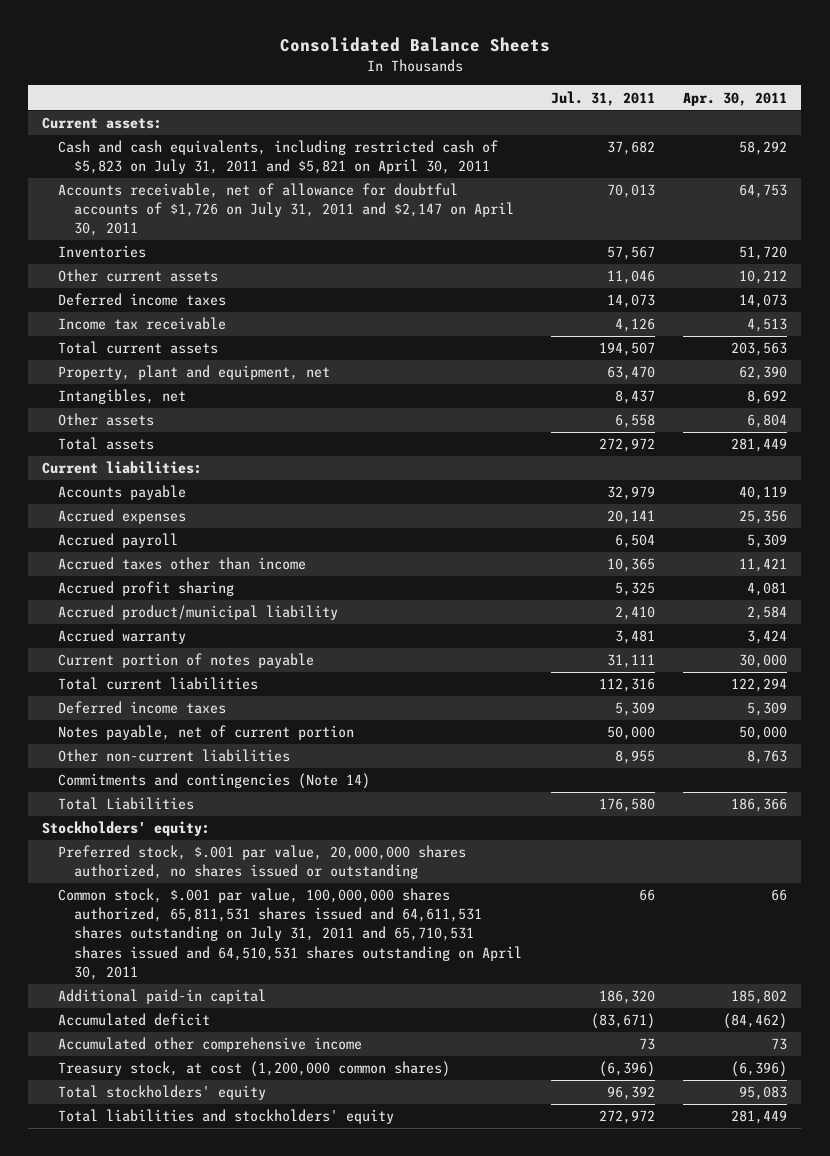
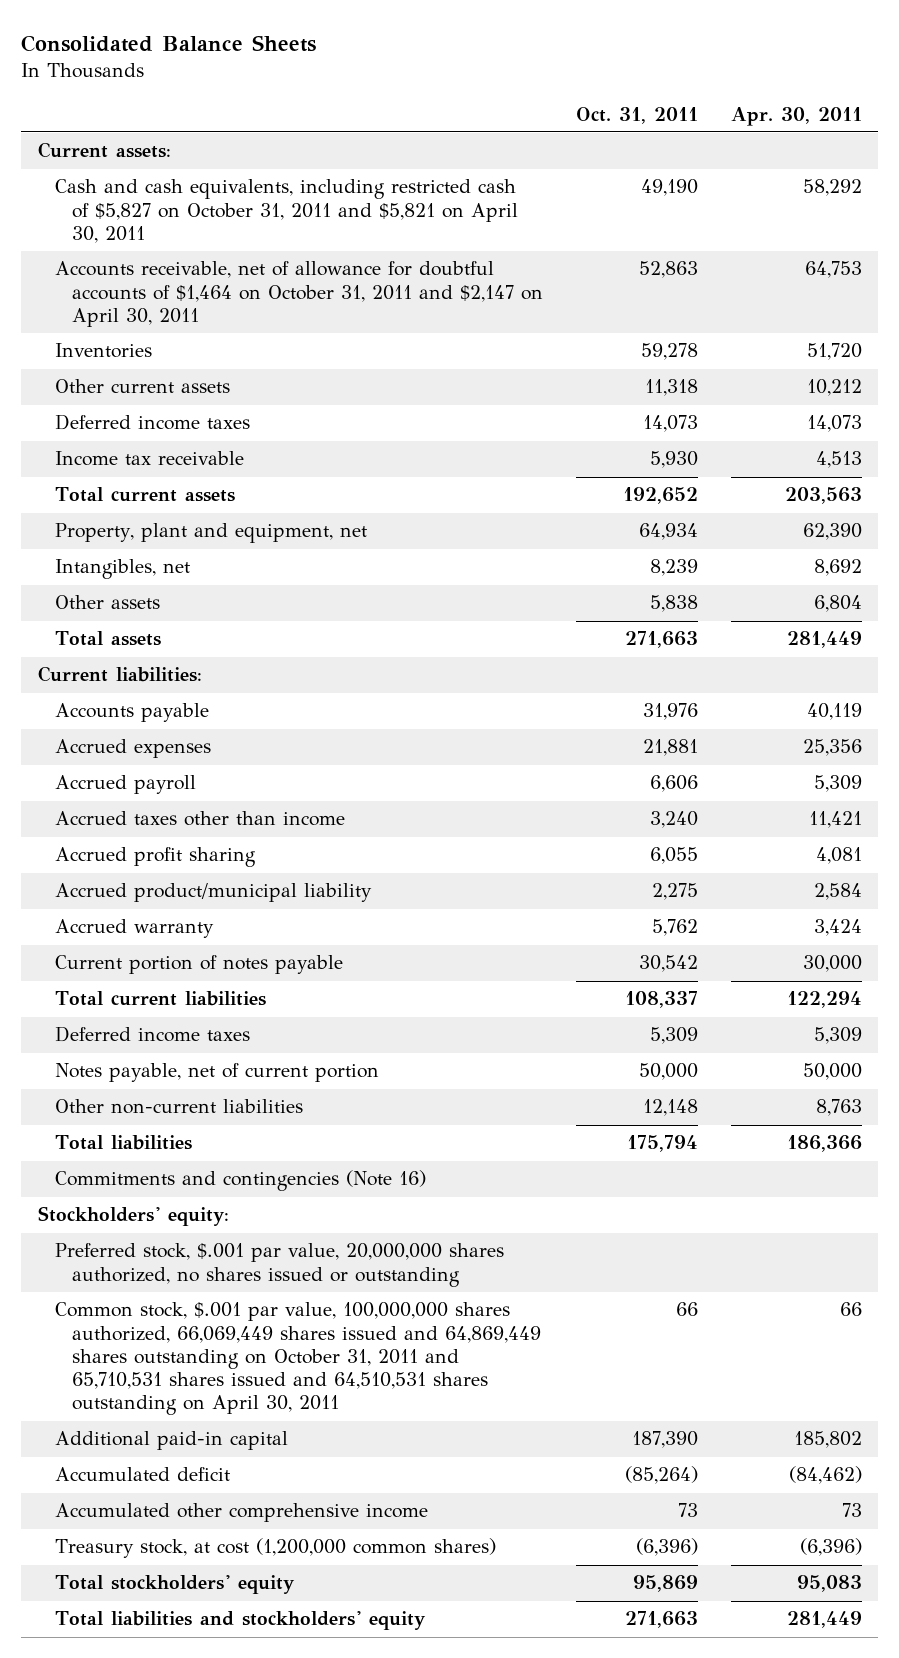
- | Jul. 31, 2011 | Apr. 30, 2011
+ | Oct. 31, 2011 | Apr. 30, 2011
- Cash and cash equivalents, including restricted cash of $5,823 on July 31, 2011 and $5,821 on April 30, 2011 | 37,682 | 58,292
- Accounts receivable, net of allowance for doubtful accounts of $1,726 on July 31, 2011 and $2,147 on April 30, 2011 | 70,013 | 64,753
+ Cash and cash equivalents, including restricted cash of $5,827 on October 31, 2011 and $5,821 on April 30, 2011 | 49,190 | 58,292
+ Accounts receivable, net of allowance for doubtful accounts of $1,464 on October 31, 2011 and $2,147 on April 30, 2011 | 52,863 | 64,753
- Commitments and contingencies (Note 14)
- Total Liabilities | 176,580 | 186,366
+ Total liabilities | 175,794 | 186,366
+ Commitments and contingencies (Note 16)
- Common stock, $.001 par value, 100,000,000 shares authorized, 65,811,531 shares issued and 64,611,531 shares outstanding on July 31, 2011 and 65,710,531 shares issued and 64,510,531 shares outstanding on April 30, 2011 | 66 | 66
+ Common stock, $.001 par value, 100,000,000 shares authorized, 66,069,449 shares issued and 64,869,449 shares outstanding on October 31, 2011 and 65,710,531 shares issued and 64,510,531 shares outstanding on April 30, 2011 | 66 | 66

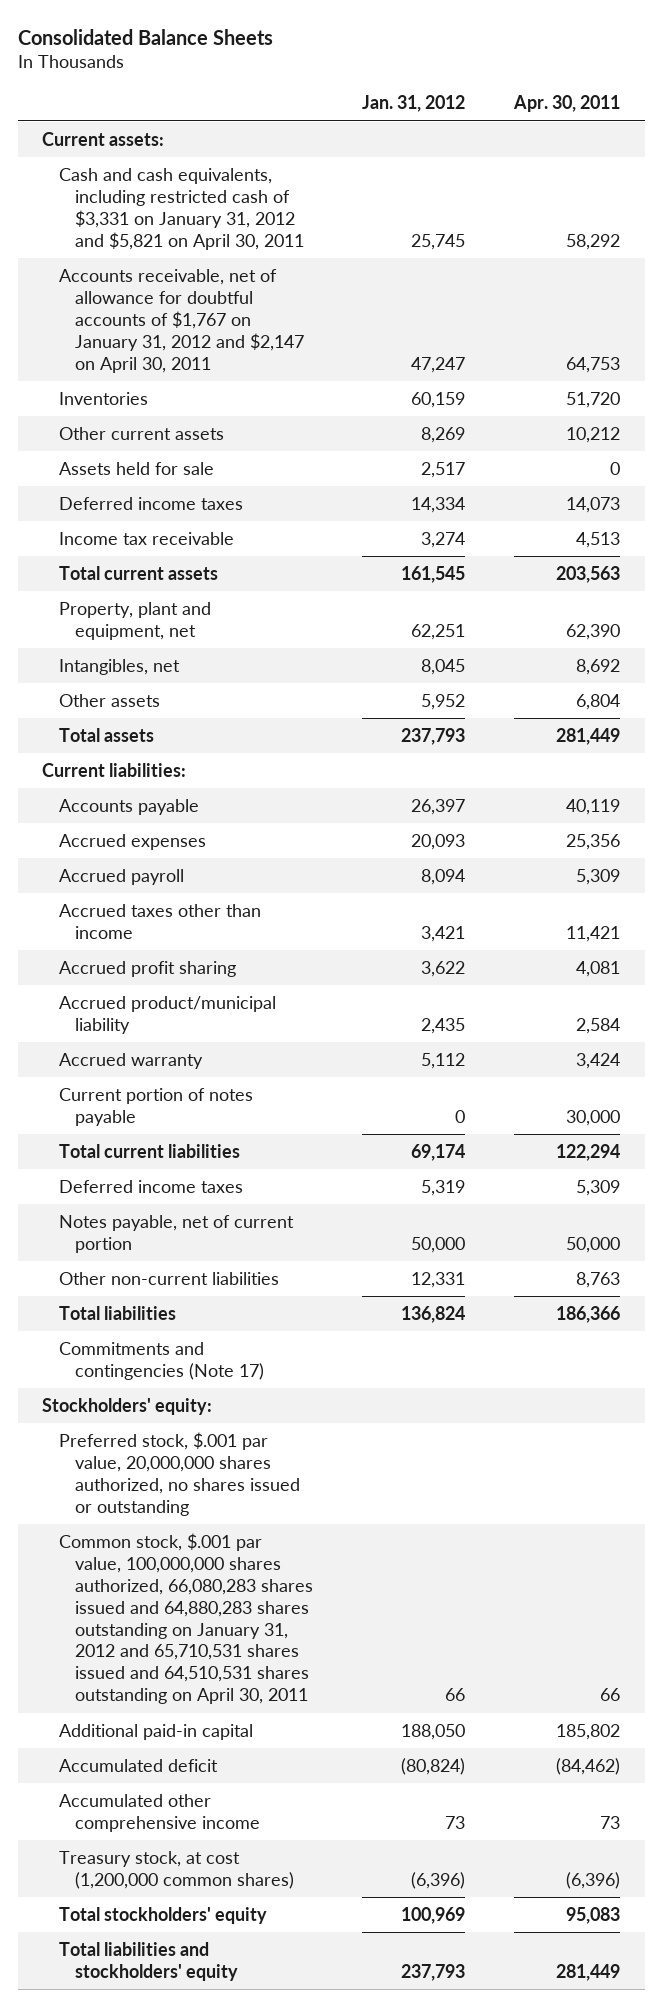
- | Oct. 31, 2011 | Apr. 30, 2011
+ | Jan. 31, 2012 | Apr. 30, 2011
- Cash and cash equivalents, including restricted cash of $5,827 on October 31, 2011 and $5,821 on April 30, 2011 | 49,190 | 58,292
- Accounts receivable, net of allowance for doubtful accounts of $1,464 on October 31, 2011 and $2,147 on April 30, 2011 | 52,863 | 64,753
+ Cash and cash equivalents, including restricted cash of $3,331 on January 31, 2012 and $5,821 on April 30, 2011 | 25,745 | 58,292
+ Accounts receivable, net of allowance for doubtful accounts of $1,767 on January 31, 2012 and $2,147 on April 30, 2011 | 47,247 | 64,753
+ Assets held for sale | 2,517 | 0
- Commitments and contingencies (Note 16)
+ Commitments and contingencies (Note 17)
- Common stock, $.001 par value, 100,000,000 shares authorized, 66,069,449 shares issued and 64,869,449 shares outstanding on October 31, 2011 and 65,710,531 shares issued and 64,510,531 shares outstanding on April 30, 2011 | 66 | 66
+ Common stock, $.001 par value, 100,000,000 shares authorized, 66,080,283 shares issued and 64,880,283 shares outstanding on January 31, 2012 and 65,710,531 shares issued and 64,510,531 shares outstanding on April 30, 2011 | 66 | 66

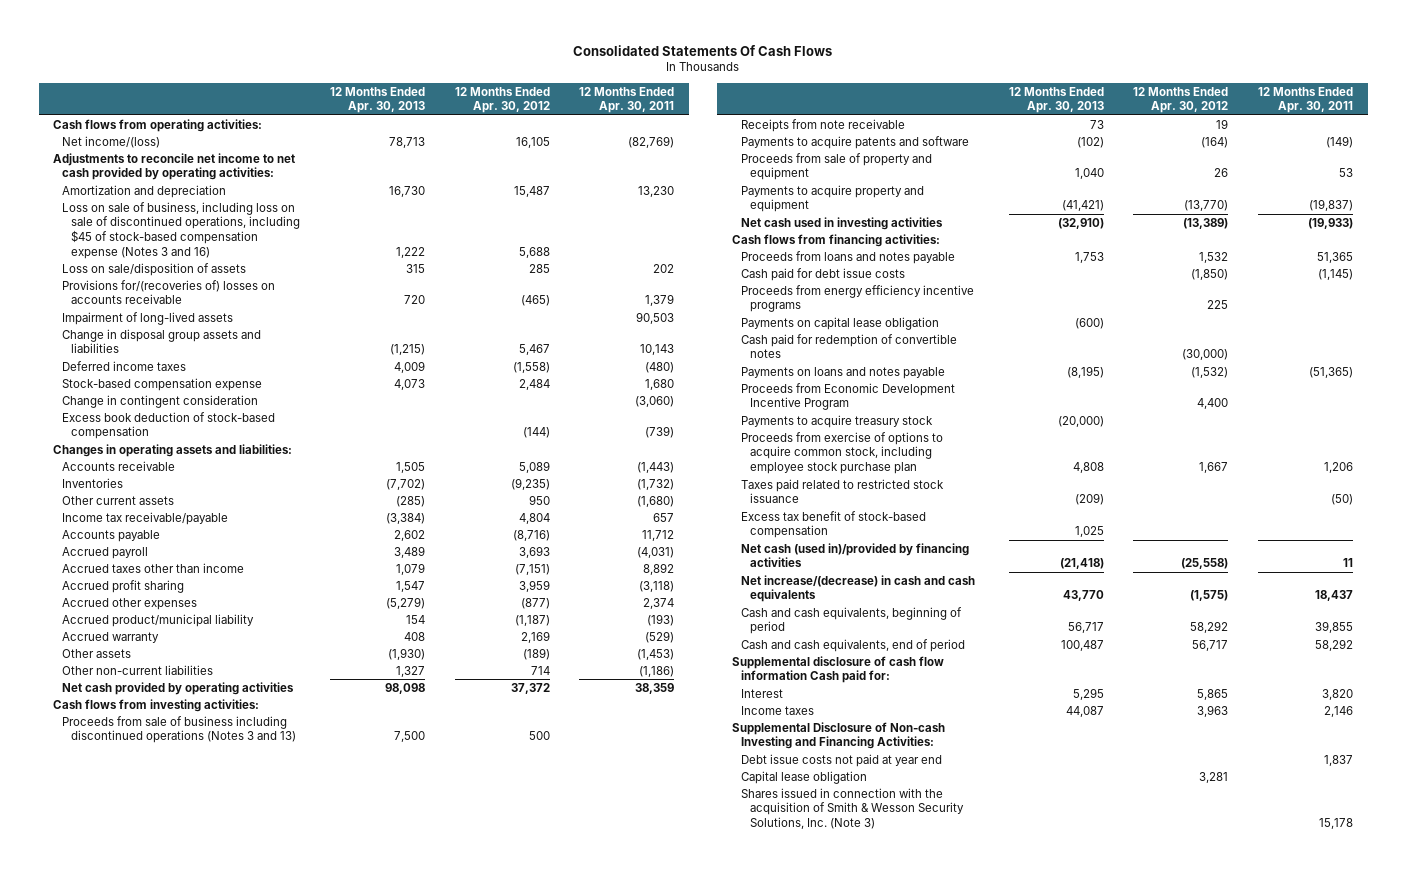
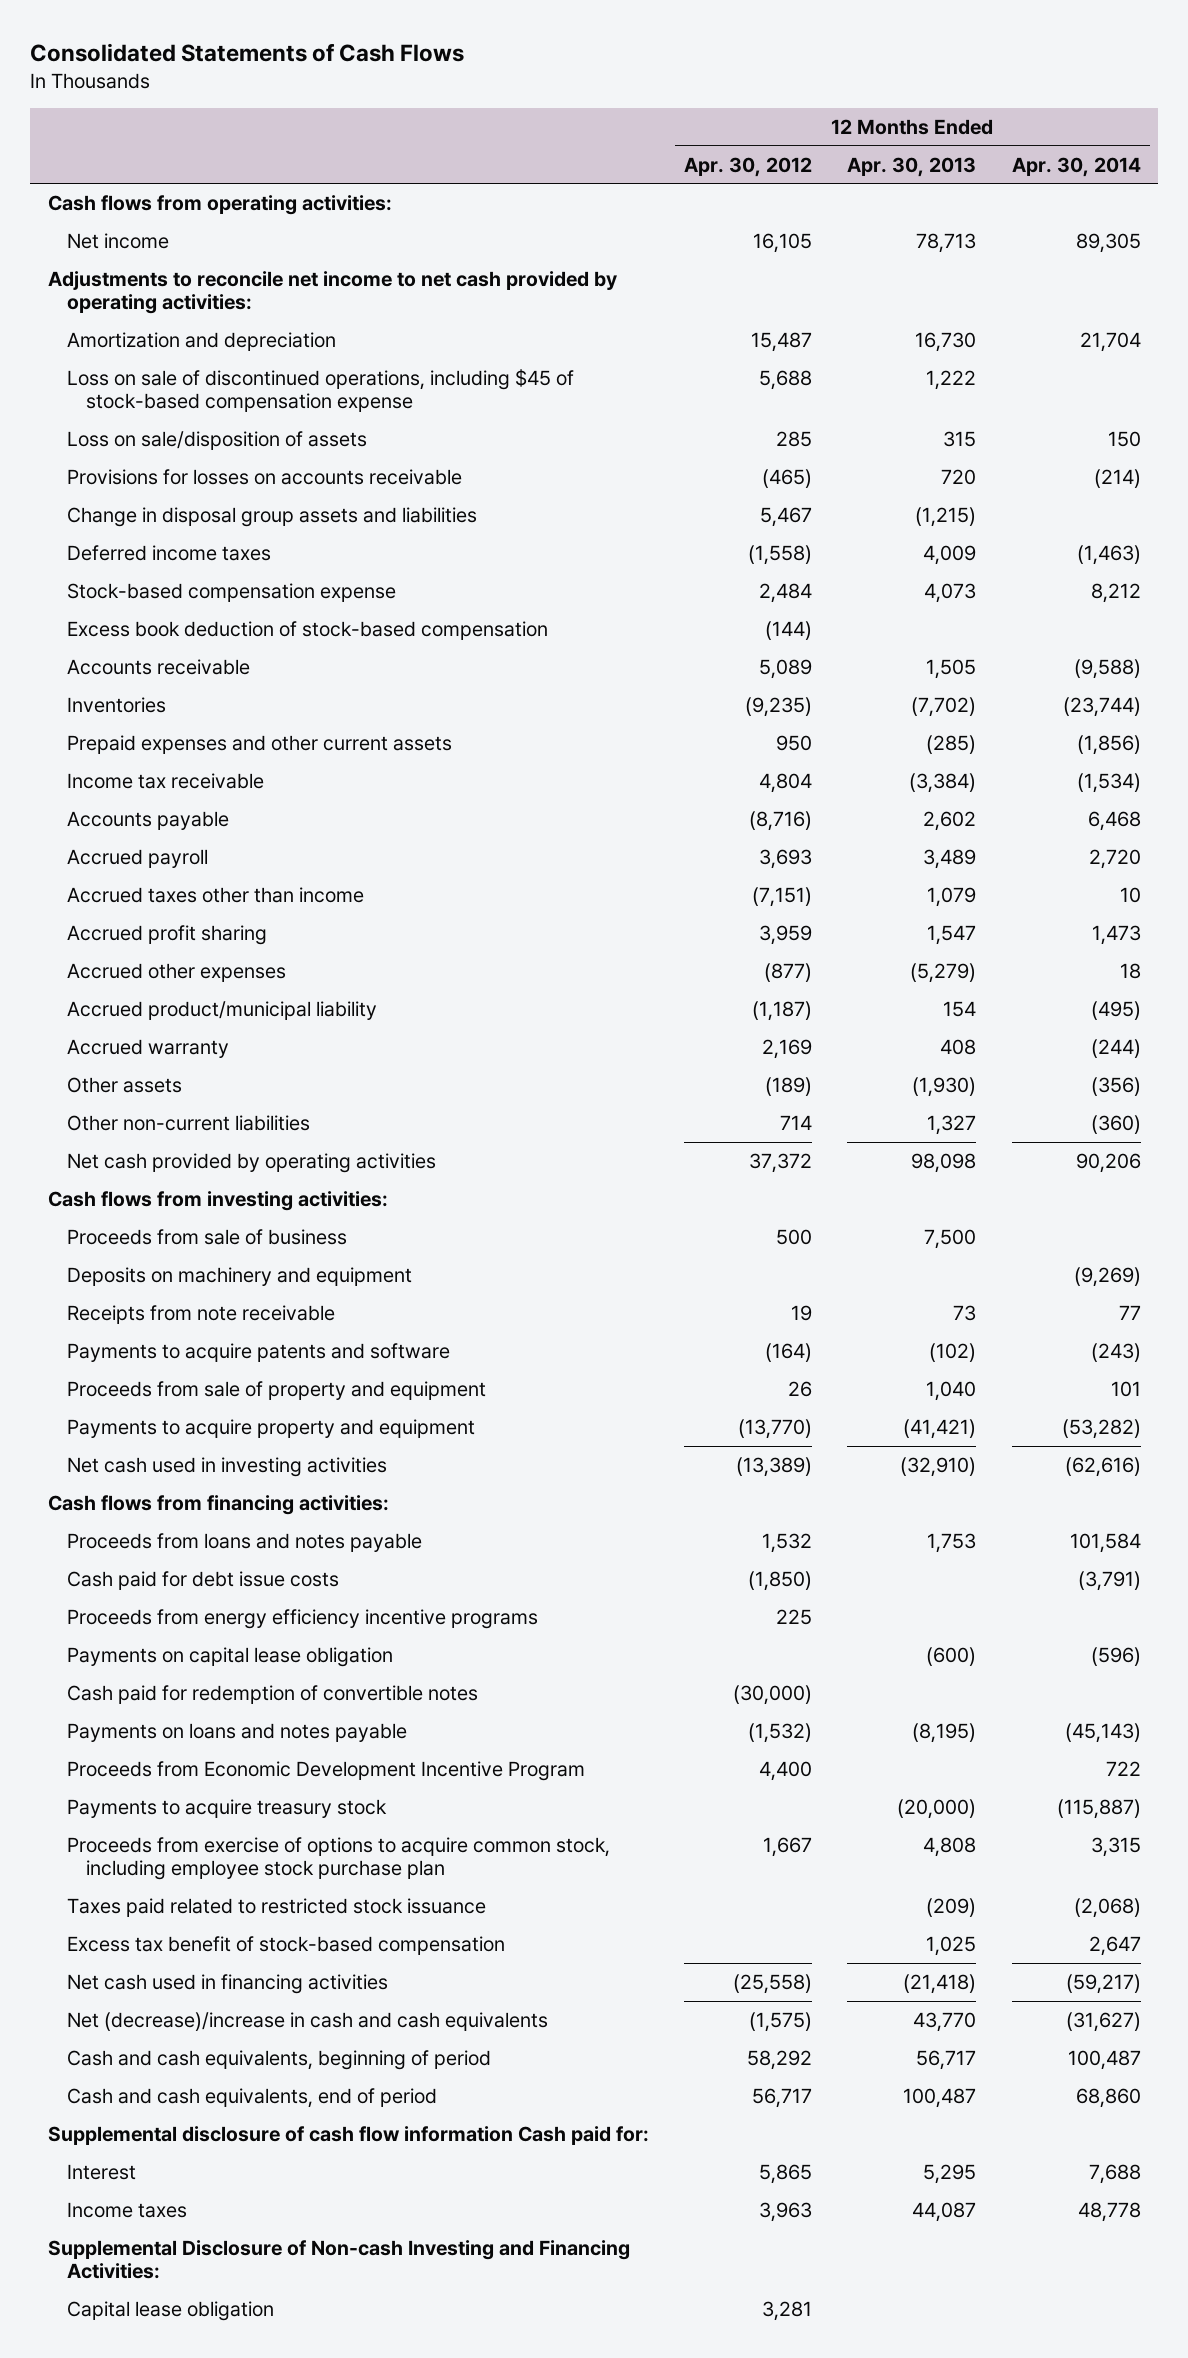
- Consolidated Statements Of Cash Flows
+ Consolidated Statements of Cash Flows
- | 12 Months Ended Apr. 30, 2013 | 12 Months Ended Apr. 30, 2012 | 12 Months Ended Apr. 30, 2011
+ | 12 Months Ended Apr. 30, 2012 | 12 Months Ended Apr. 30, 2013 | 12 Months Ended Apr. 30, 2014
- Net income/(loss) | 78,713 | 16,105 | (82,769)
+ Net income | 16,105 | 78,713 | 89,305
- Loss on sale of business, including loss on sale of discontinued operations, including $45 of stock-based compensation expense (Notes 3 and 16) | 1,222 | 5,688 |
+ Loss on sale of discontinued operations, including $45 of stock-based compensation expense | 5,688 | 1,222 |
- Provisions for/(recoveries of) losses on accounts receivable | 720 | (465) | 1,379
- Impairment of long-lived assets | | | 90,503
+ Provisions for losses on accounts receivable | (465) | 720 | (214)
- Change in contingent consideration | | | (3,060)
- Changes in operating assets and liabilities:
- Other current assets | (285) | 950 | (1,680)
- Income tax receivable/payable | (3,384) | 4,804 | 657
+ Prepaid expenses and other current assets | 950 | (285) | (1,856)
+ Income tax receivable | 4,804 | (3,384) | (1,534)
- Proceeds from sale of business including discontinued operations (Notes 3 and 13) | 7,500 | 500 |
+ Proceeds from sale of business | 500 | 7,500 |
+ Deposits on machinery and equipment | | | (9,269)
- Net cash (used in)/provided by financing activities | (21,418) | (25,558) | 11
- Net increase/(decrease) in cash and cash equivalents | 43,770 | (1,575) | 18,437
+ Net cash used in financing activities | (25,558) | (21,418) | (59,217)
+ Net (decrease)/increase in cash and cash equivalents | (1,575) | 43,770 | (31,627)
- Debt issue costs not paid at year end | | | 1,837
- Shares issued in connection with the acquisition of Smith & Wesson Security Solutions, Inc. (Note 3) | | | 15,178

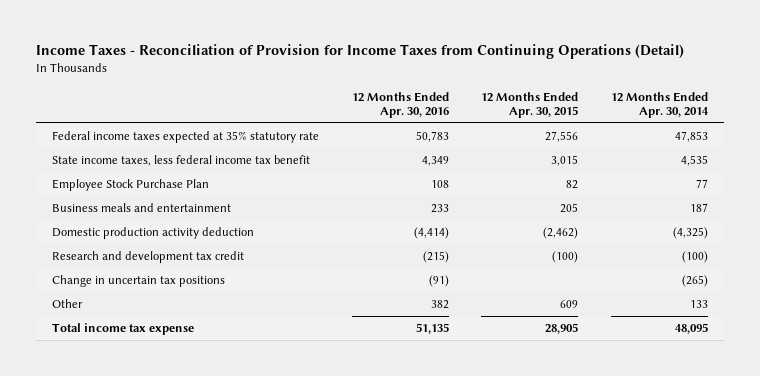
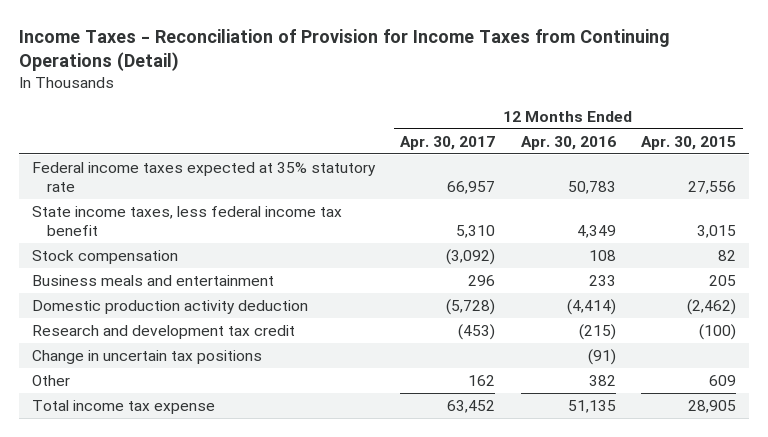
- | 12 Months Ended Apr. 30, 2016 | 12 Months Ended Apr. 30, 2015 | 12 Months Ended Apr. 30, 2014
+ | 12 Months Ended Apr. 30, 2017 | 12 Months Ended Apr. 30, 2016 | 12 Months Ended Apr. 30, 2015
- Employee Stock Purchase Plan | 108 | 82 | 77
+ Stock compensation | (3,092) | 108 | 82

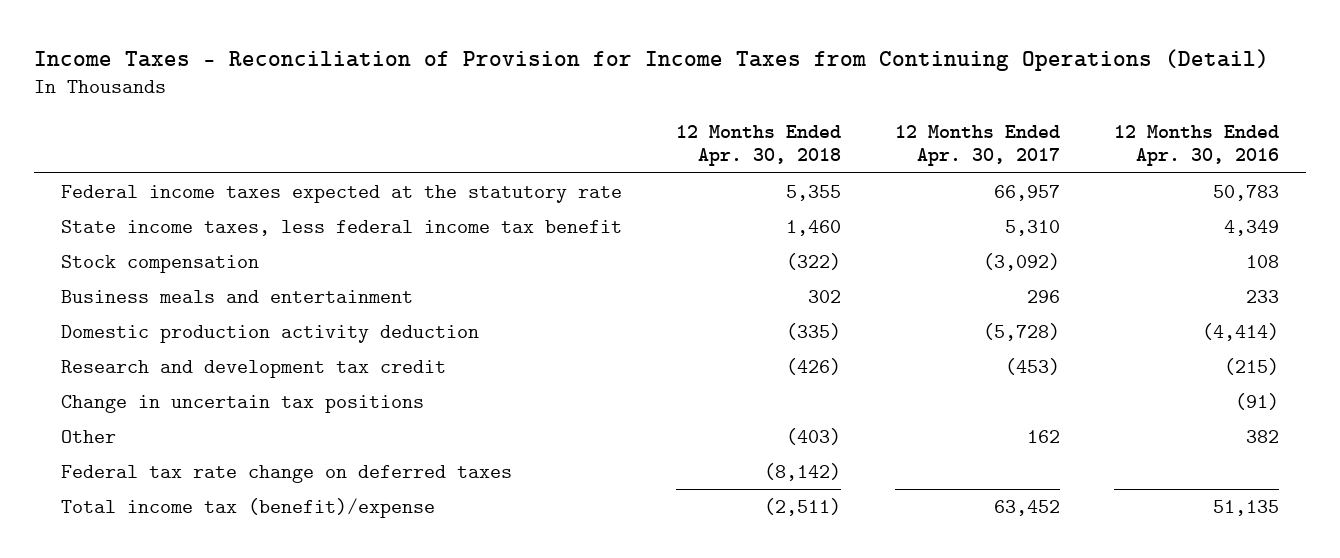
- | 12 Months Ended Apr. 30, 2017 | 12 Months Ended Apr. 30, 2016 | 12 Months Ended Apr. 30, 2015
+ | 12 Months Ended Apr. 30, 2018 | 12 Months Ended Apr. 30, 2017 | 12 Months Ended Apr. 30, 2016
- Federal income taxes expected at 35% statutory rate | 66,957 | 50,783 | 27,556
+ Federal income taxes expected at the statutory rate | 5,355 | 66,957 | 50,783
- Total income tax expense | 63,452 | 51,135 | 28,905
+ Federal tax rate change on deferred taxes | (8,142) | |
+ Total income tax (benefit)/expense | (2,511) | 63,452 | 51,135

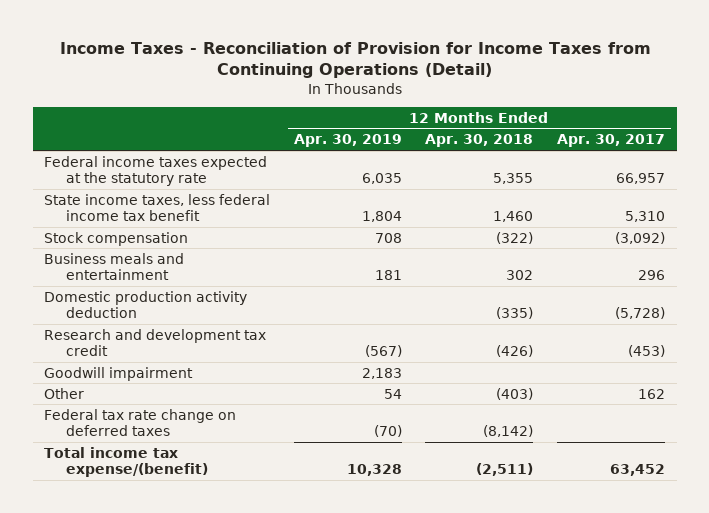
- | 12 Months Ended Apr. 30, 2018 | 12 Months Ended Apr. 30, 2017 | 12 Months Ended Apr. 30, 2016
+ | 12 Months Ended Apr. 30, 2019 | 12 Months Ended Apr. 30, 2018 | 12 Months Ended Apr. 30, 2017
- Change in uncertain tax positions | | | (91)
+ Goodwill impairment | 2,183 | |
- Total income tax (benefit)/expense | (2,511) | 63,452 | 51,135
+ Total income tax expense/(benefit) | 10,328 | (2,511) | 63,452

